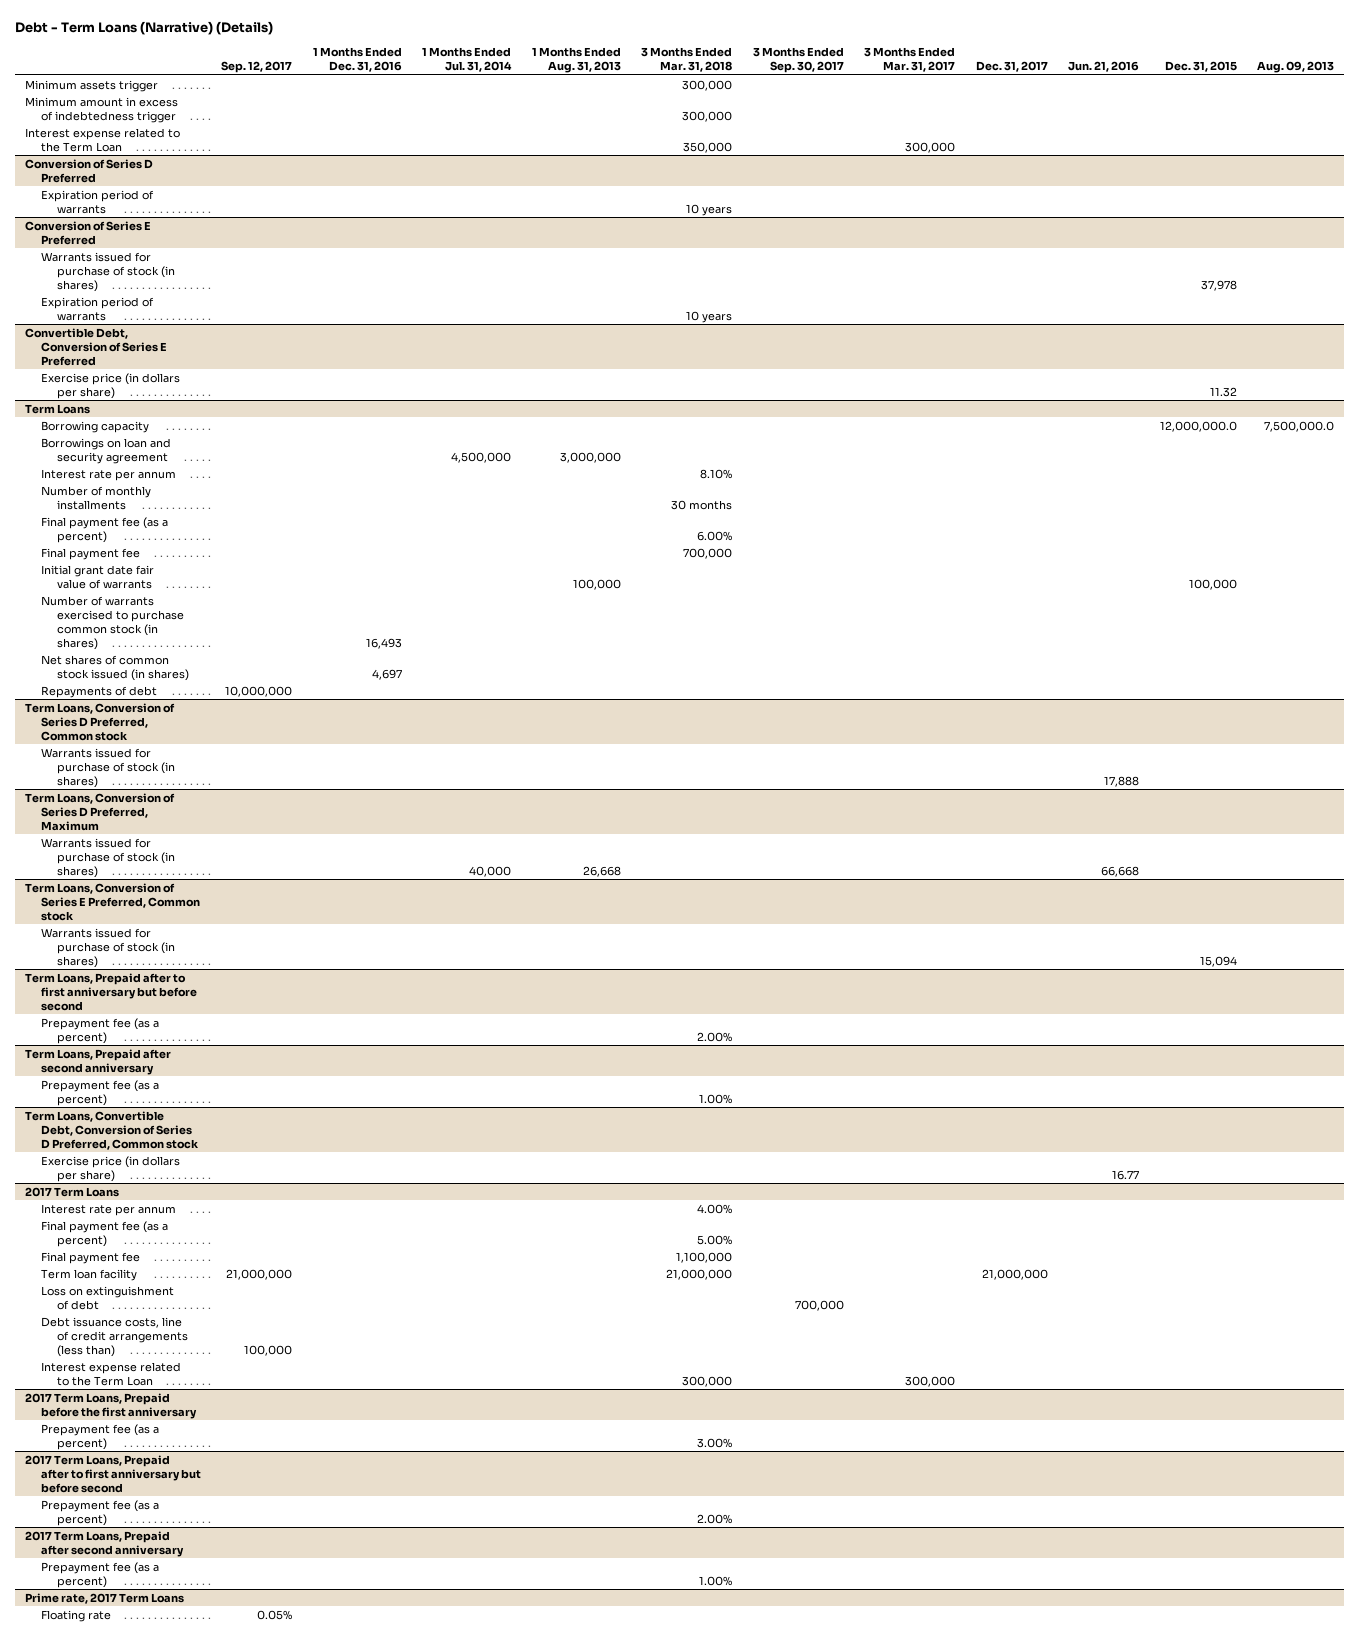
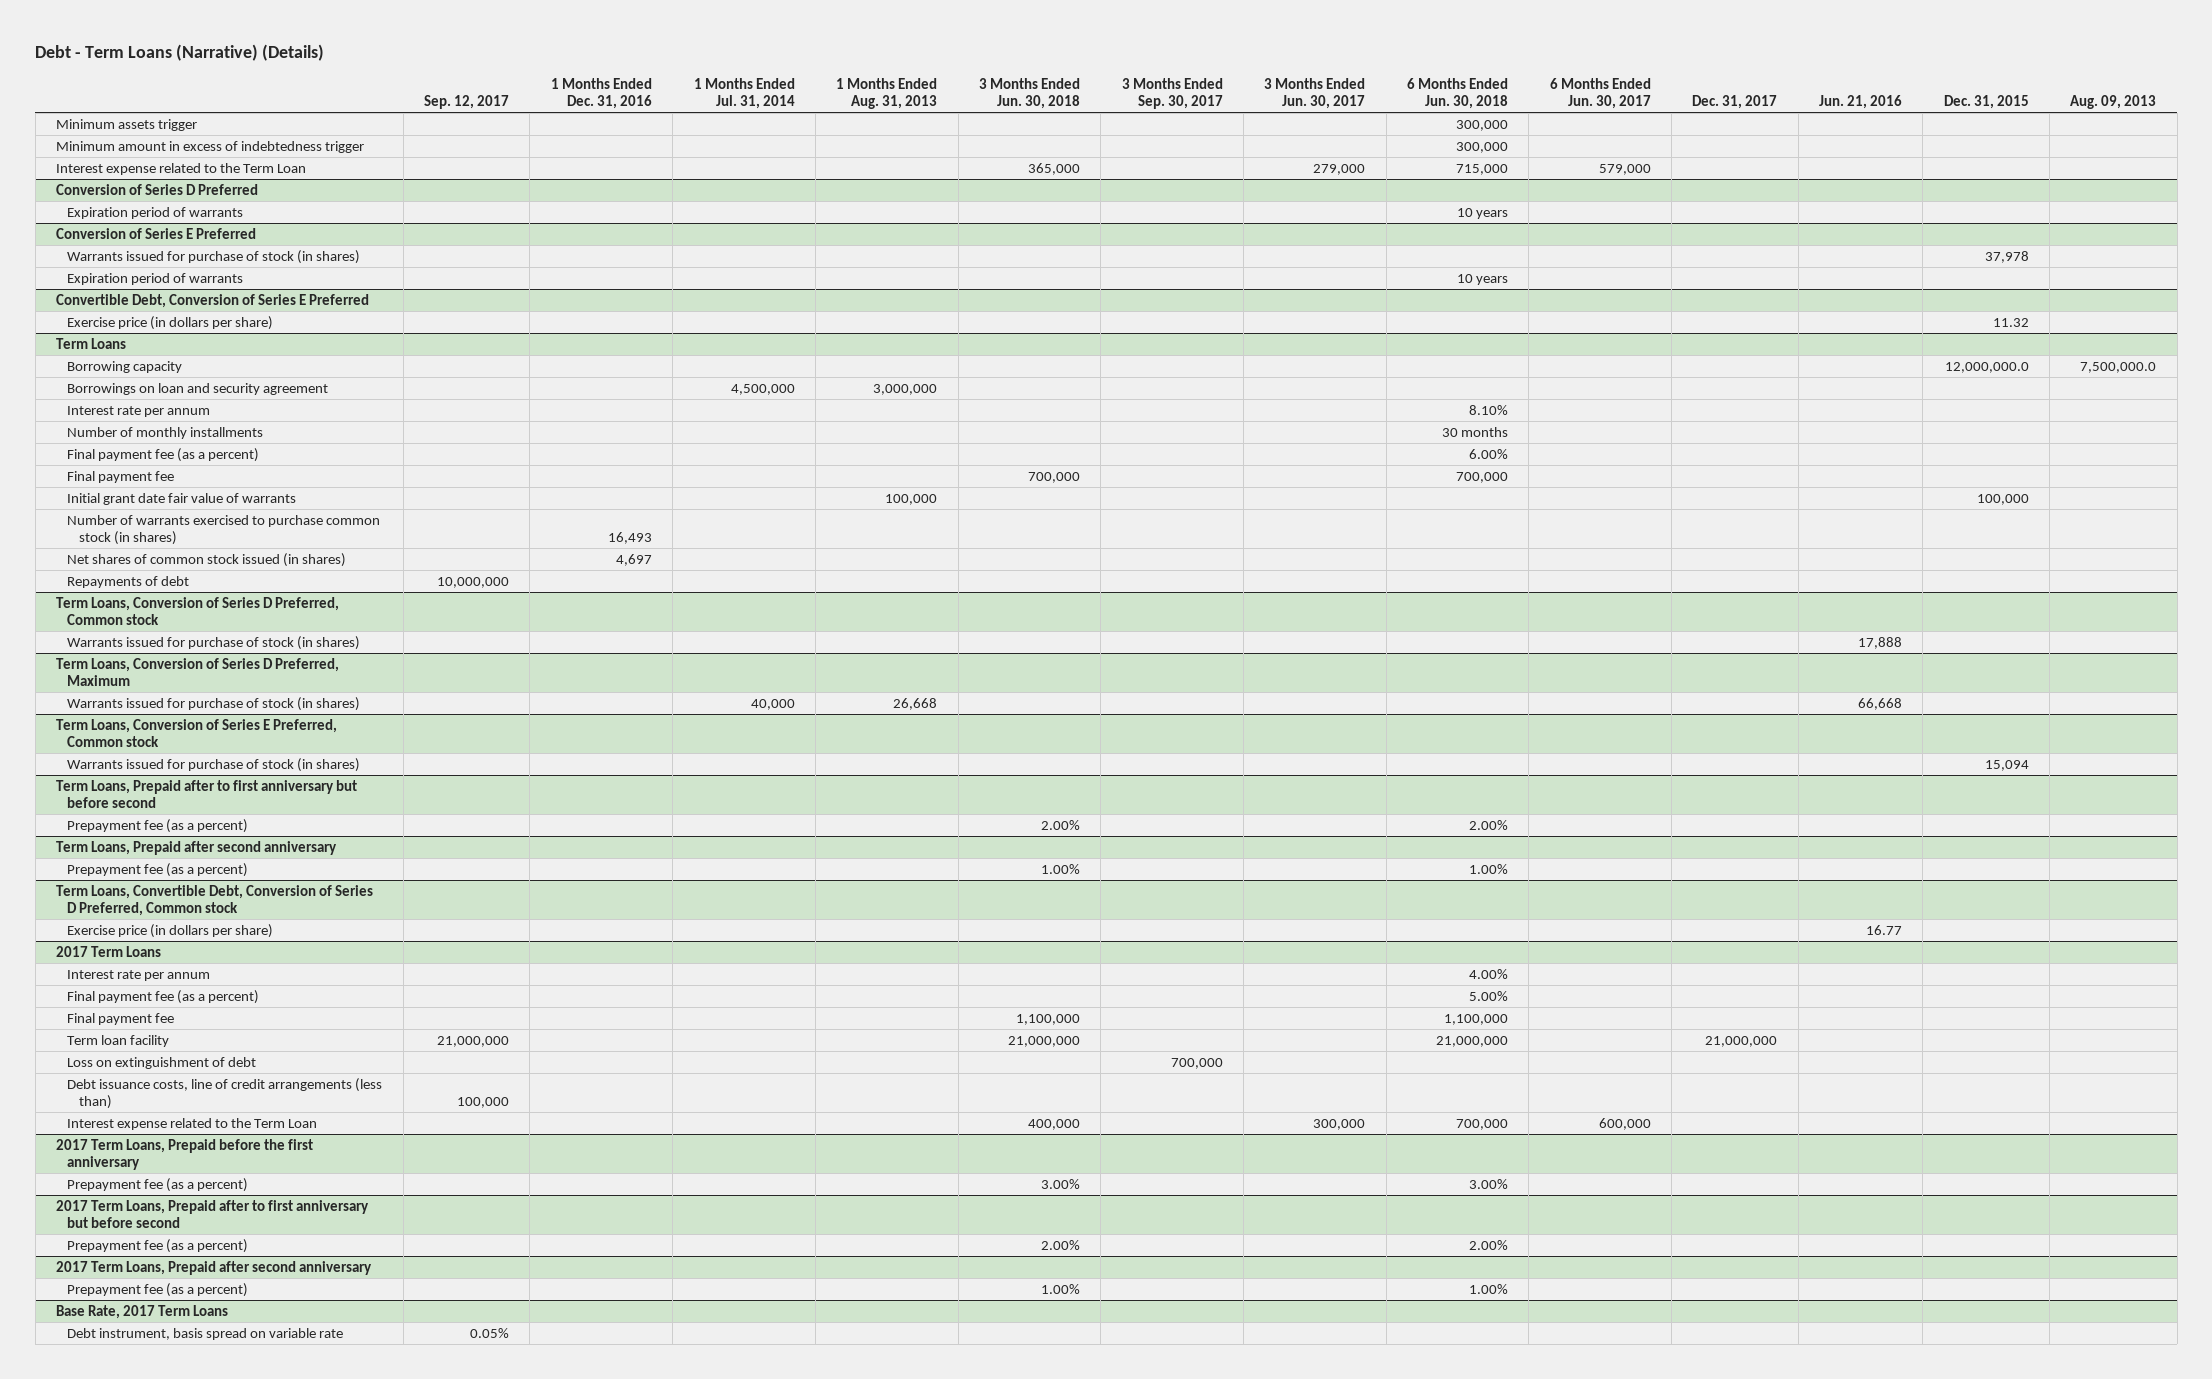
- | Sep. 12, 2017 | 1 Months Ended Dec. 31, 2016 | 1 Months Ended Jul. 31, 2014 | 1 Months Ended Aug. 31, 2013 | 3 Months Ended Mar. 31, 2018 | 3 Months Ended Sep. 30, 2017 | 3 Months Ended Mar. 31, 2017 | Dec. 31, 2017 | Jun. 21, 2016 | Dec. 31, 2015 | Aug. 09, 2013
+ | Sep. 12, 2017 | 1 Months Ended Dec. 31, 2016 | 1 Months Ended Jul. 31, 2014 | 1 Months Ended Aug. 31, 2013 | 3 Months Ended Jun. 30, 2018 | 3 Months Ended Sep. 30, 2017 | 3 Months Ended Jun. 30, 2017 | 6 Months Ended Jun. 30, 2018 | 6 Months Ended Jun. 30, 2017 | Dec. 31, 2017 | Jun. 21, 2016 | Dec. 31, 2015 | Aug. 09, 2013
- Prime rate, 2017 Term Loans
- Floating rate | 0.05% | | | | | | | | | |
+ Base Rate, 2017 Term Loans
+ Debt instrument, basis spread on variable rate | 0.05% | | | | | | | | | | | |

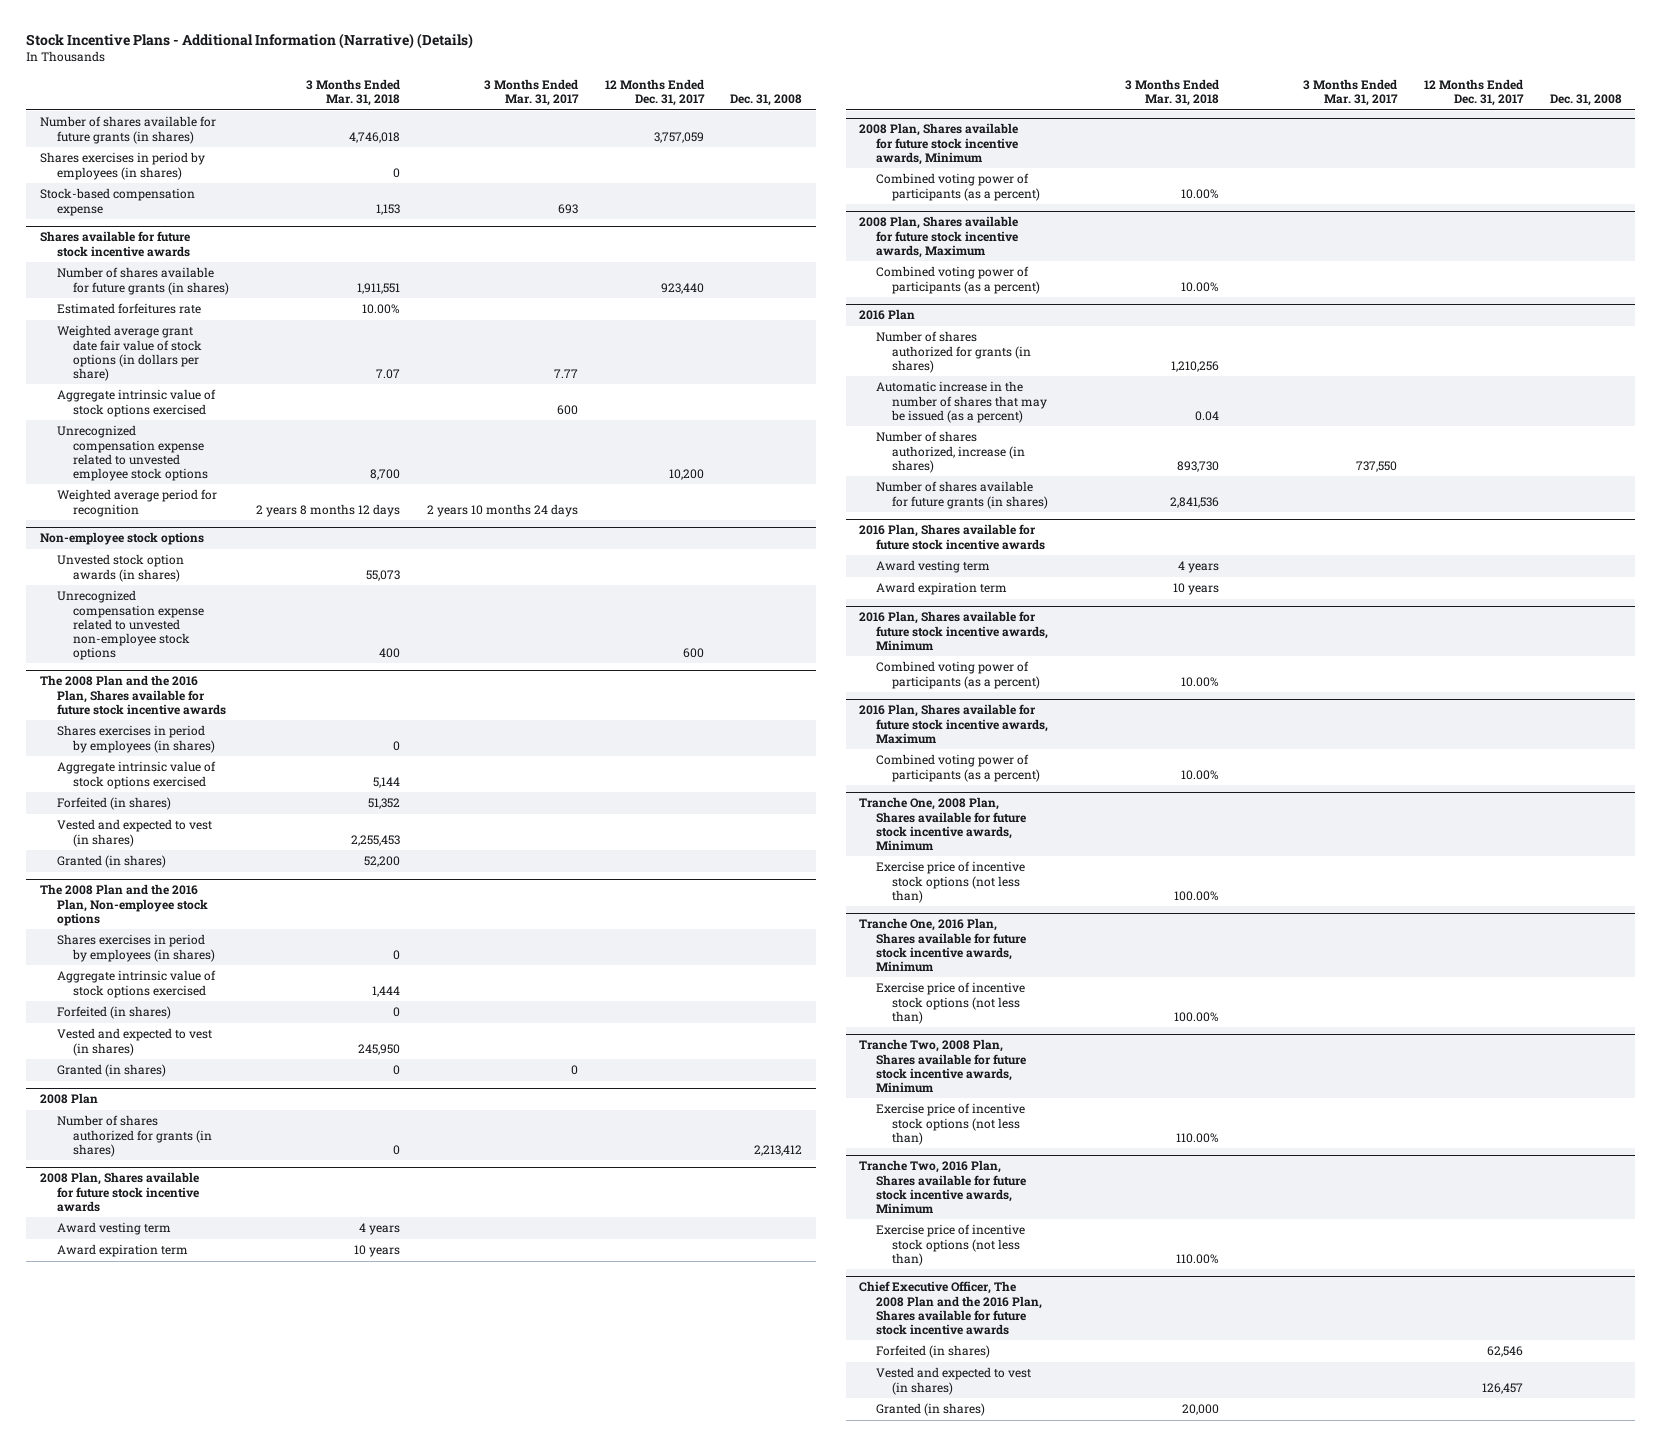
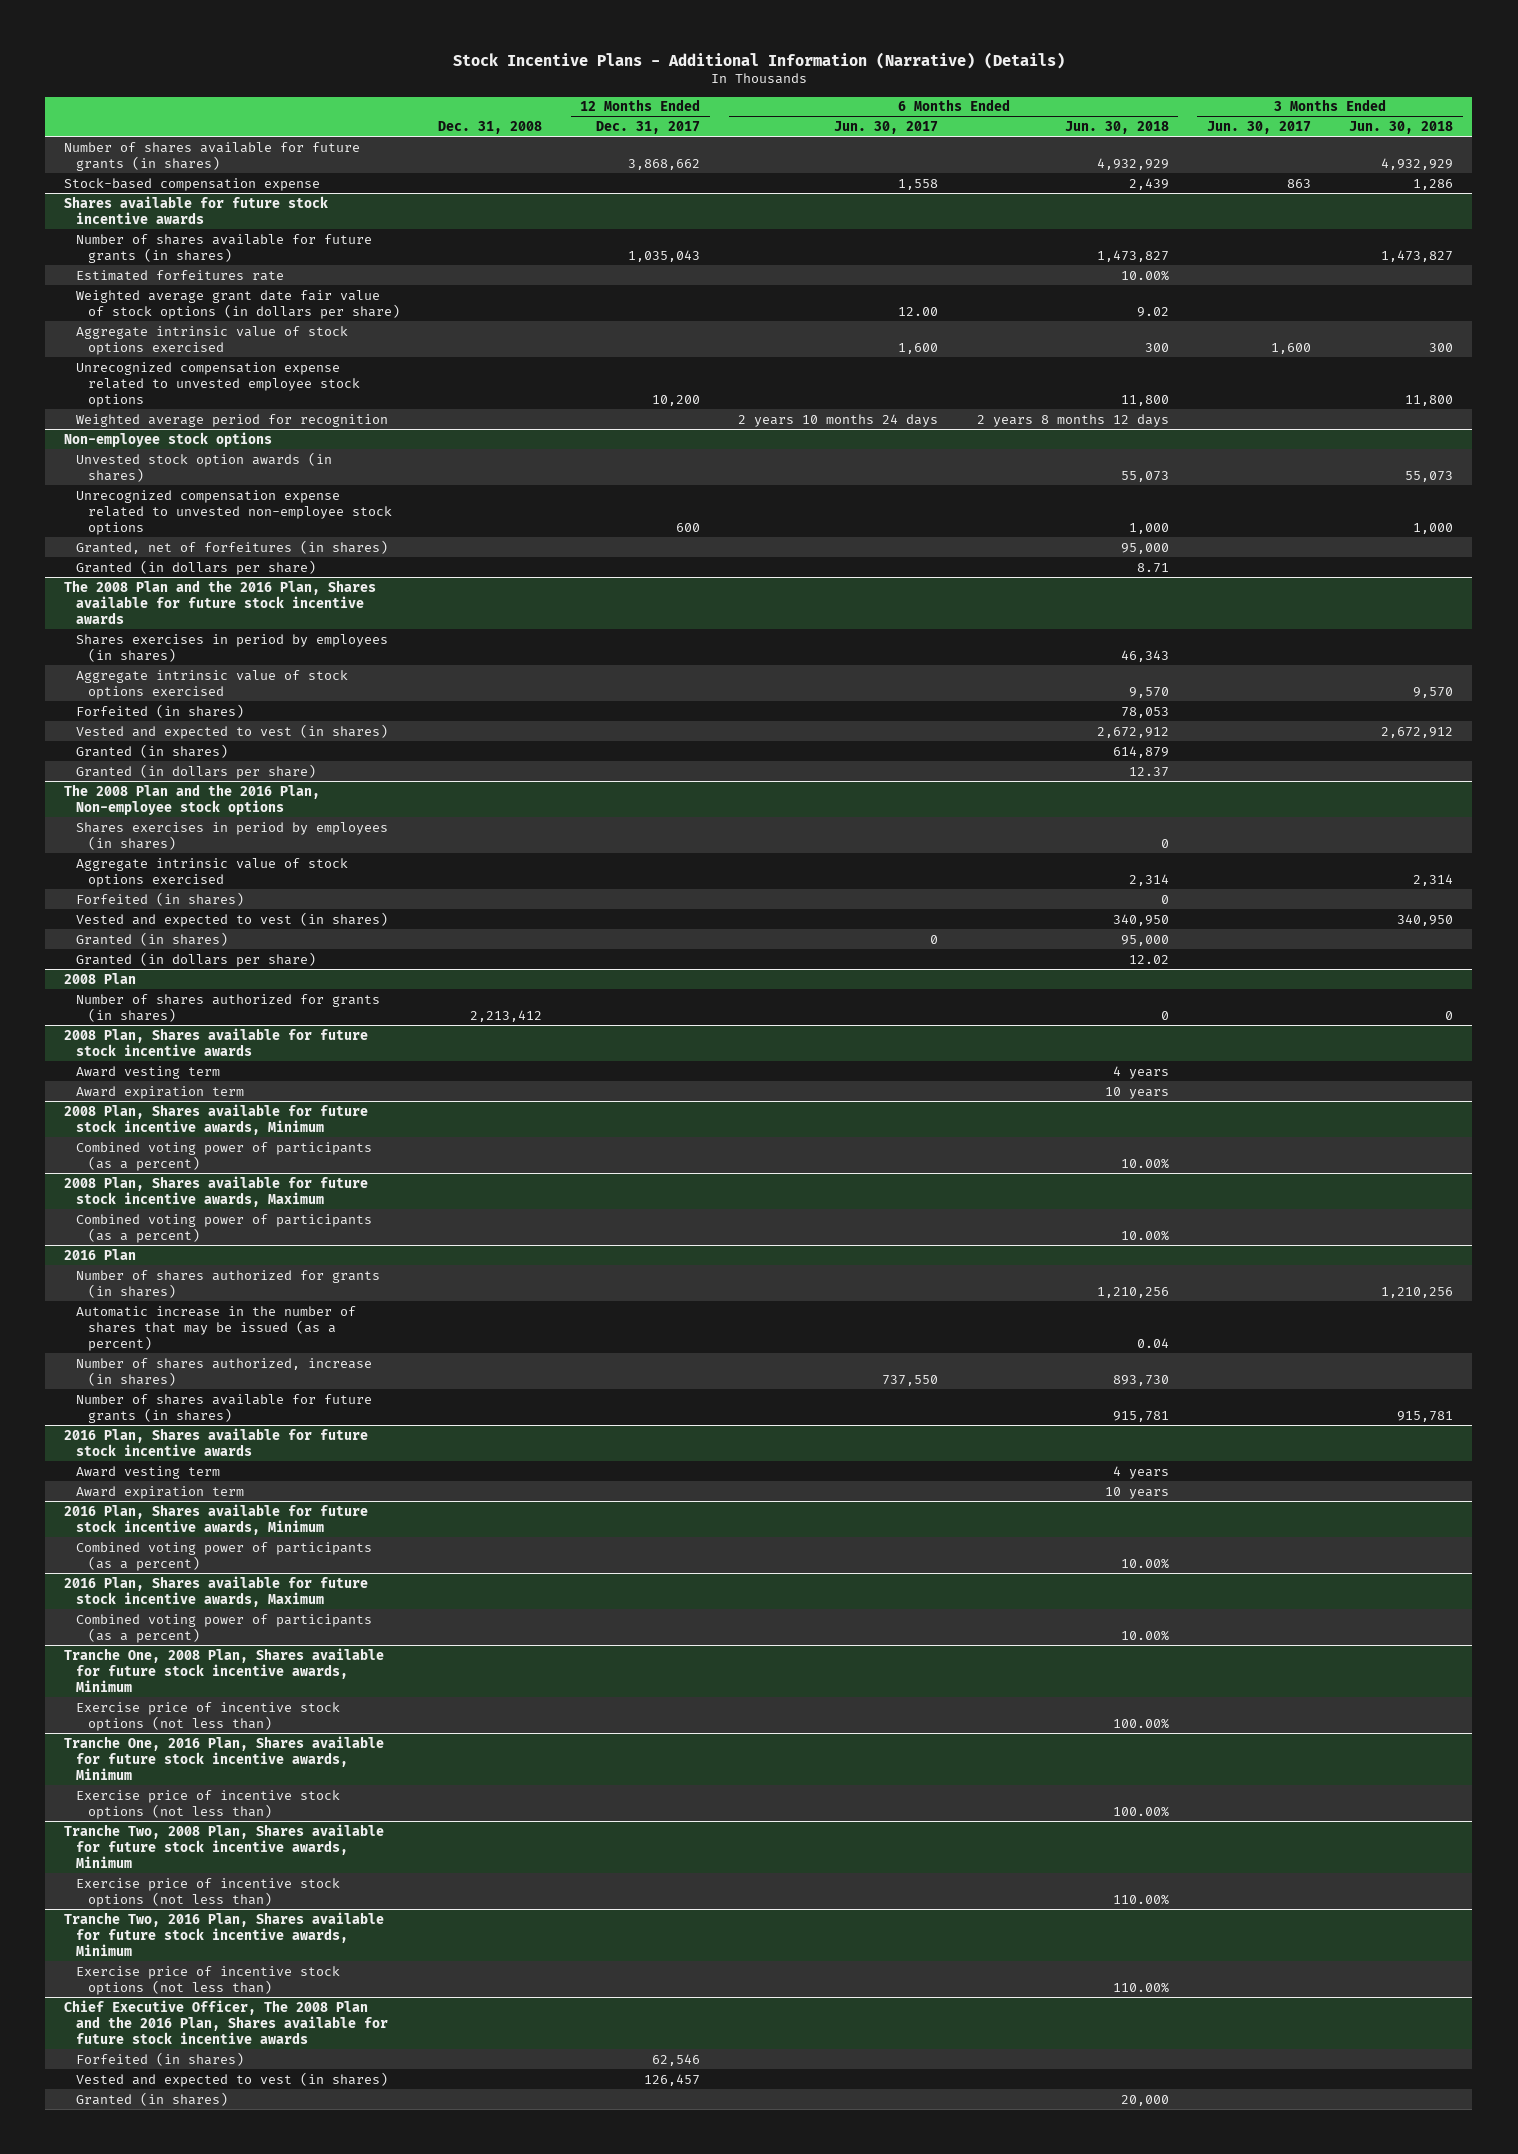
- | 3 Months Ended Mar. 31, 2018 | 3 Months Ended Mar. 31, 2017 | 12 Months Ended Dec. 31, 2017 | Dec. 31, 2008
+ | Dec. 31, 2008 | 12 Months Ended Dec. 31, 2017 | 6 Months Ended Jun. 30, 2017 | 6 Months Ended Jun. 30, 2018 | 3 Months Ended Jun. 30, 2017 | 3 Months Ended Jun. 30, 2018
- Number of shares available for future grants (in shares) | 4,746,018 | | 3,757,059 |
- Shares exercises in period by employees (in shares) | 0 | | |
+ Number of shares available for future grants (in shares) | | 3,868,662 | | 4,932,929 | | 4,932,929
@ Shares available for future stock incentive awards
- Number of shares available for future grants (in shares) | 1,911,551 | | 923,440 |
+ Number of shares available for future grants (in shares) | | 1,035,043 | | 1,473,827 | | 1,473,827
@ Non-employee stock options
+ Granted, net of forfeitures (in shares) | | | | 95,000 | |
+ Granted (in dollars per share) | | | | 8.71 | |
@ The 2008 Plan and the 2016 Plan, Shares available for future stock incentive awards
+ Granted (in dollars per share) | | | | 12.37 | |
@ The 2008 Plan and the 2016 Plan, Non-employee stock options
+ Granted (in dollars per share) | | | | 12.02 | |

